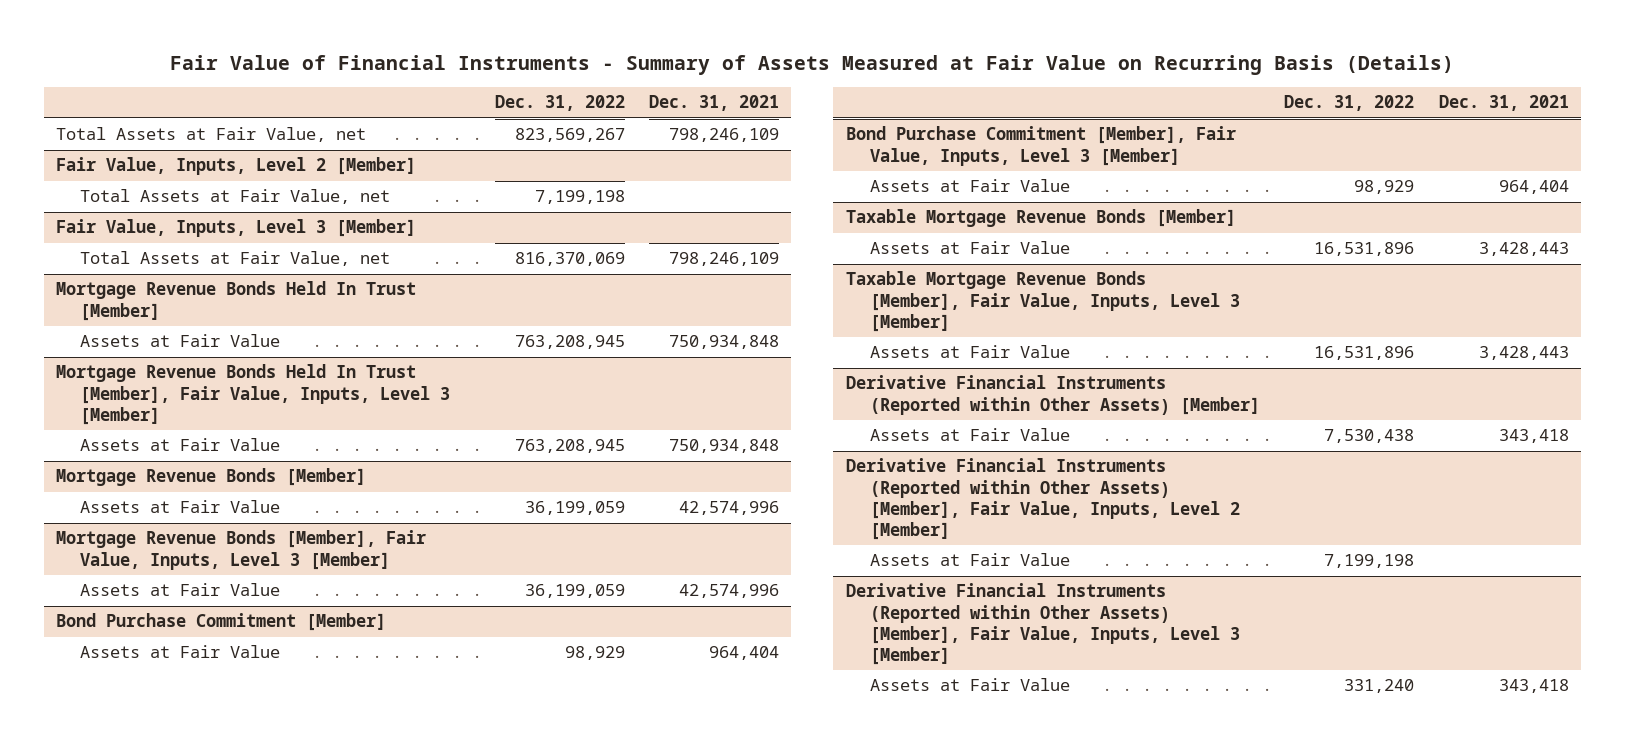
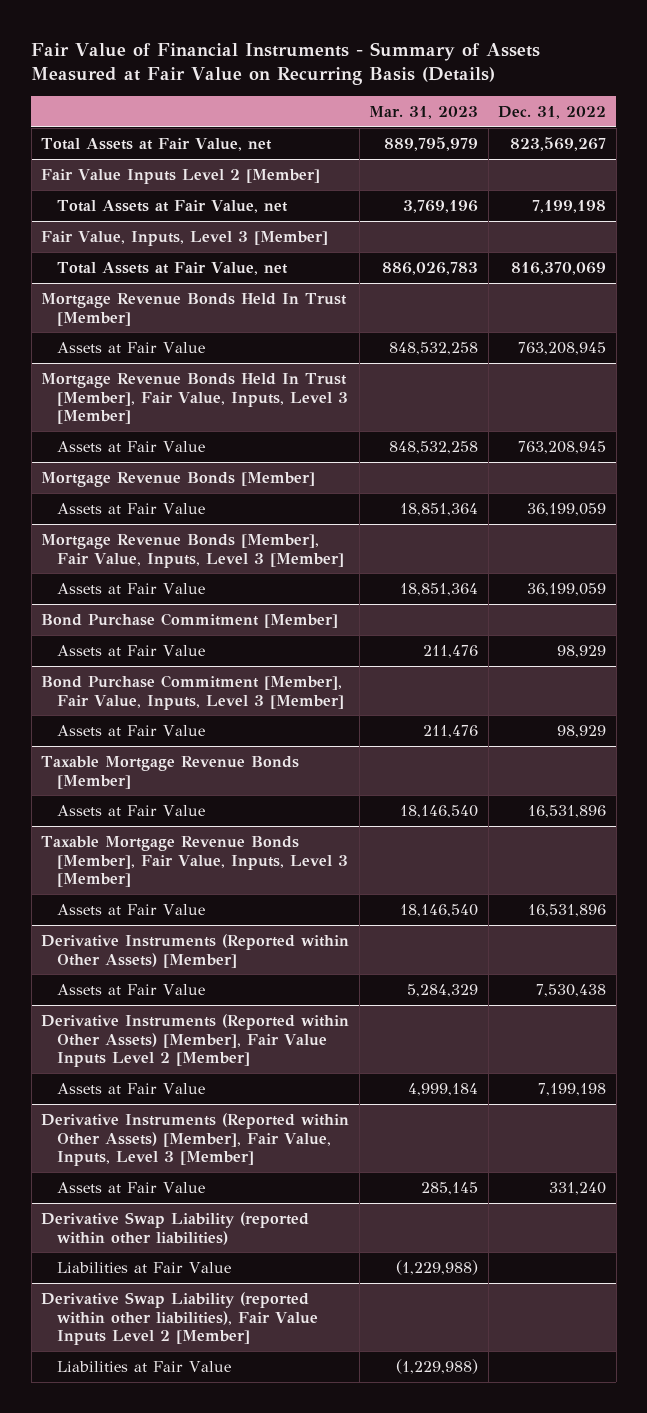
- | Dec. 31, 2022 | Dec. 31, 2021
+ | Mar. 31, 2023 | Dec. 31, 2022
- Fair Value, Inputs, Level 2 [Member]
+ Fair Value Inputs Level 2 [Member]
- Derivative Financial Instruments (Reported within Other Assets) [Member]
+ Derivative Instruments (Reported within Other Assets) [Member]
- Derivative Financial Instruments (Reported within Other Assets) [Member], Fair Value, Inputs, Level 2 [Member]
+ Derivative Instruments (Reported within Other Assets) [Member], Fair Value Inputs Level 2 [Member]
- Derivative Financial Instruments (Reported within Other Assets) [Member], Fair Value, Inputs, Level 3 [Member]
+ Derivative Instruments (Reported within Other Assets) [Member], Fair Value, Inputs, Level 3 [Member]
+ Derivative Swap Liability (reported within other liabilities)
+ Liabilities at Fair Value | (1,229,988) |
+ Derivative Swap Liability (reported within other liabilities), Fair Value Inputs Level 2 [Member]
+ Liabilities at Fair Value | (1,229,988) |

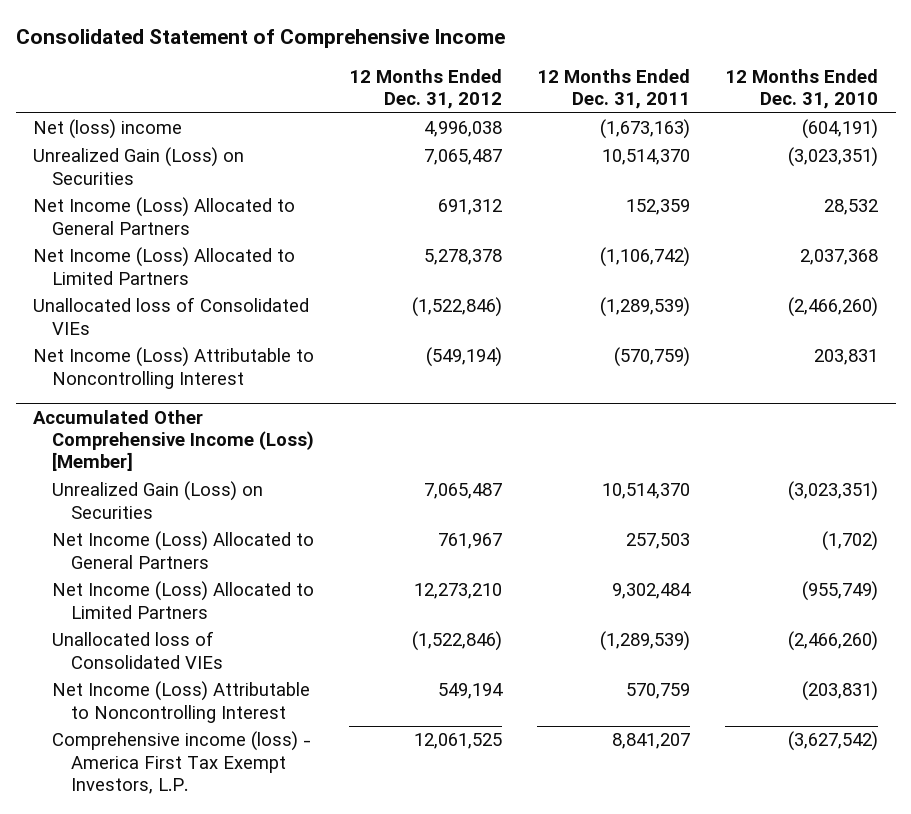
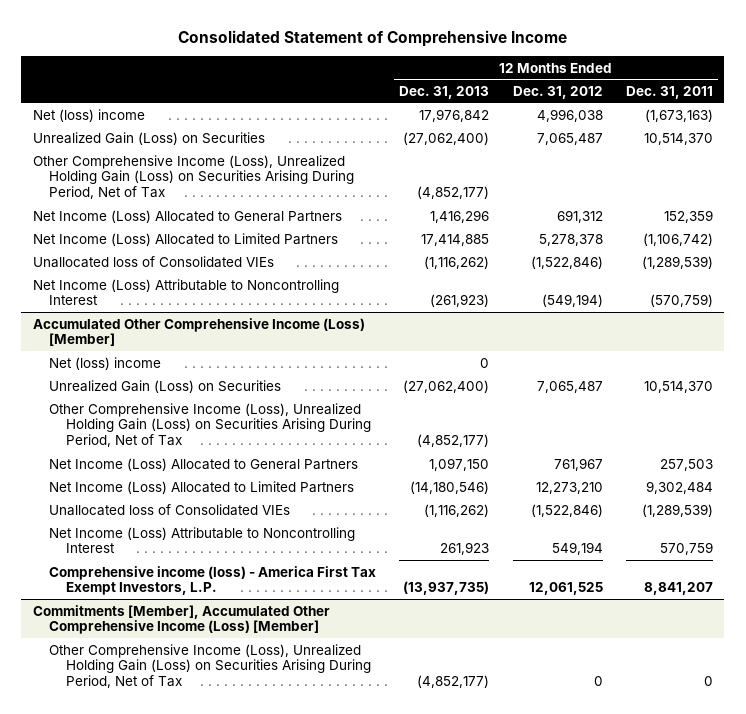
- | 12 Months Ended Dec. 31, 2012 | 12 Months Ended Dec. 31, 2011 | 12 Months Ended Dec. 31, 2010
+ | 12 Months Ended Dec. 31, 2013 | 12 Months Ended Dec. 31, 2012 | 12 Months Ended Dec. 31, 2011
+ Other Comprehensive Income (Loss), Unrealized Holding Gain (Loss) on Securities Arising During Period, Net of Tax | (4,852,177) | |
@ Accumulated Other Comprehensive Income (Loss) [Member]
+ Net (loss) income | 0 | |
+ Other Comprehensive Income (Loss), Unrealized Holding Gain (Loss) on Securities Arising During Period, Net of Tax | (4,852,177) | |
+ Commitments [Member], Accumulated Other Comprehensive Income (Loss) [Member]
+ Other Comprehensive Income (Loss), Unrealized Holding Gain (Loss) on Securities Arising During Period, Net of Tax | (4,852,177) | 0 | 0

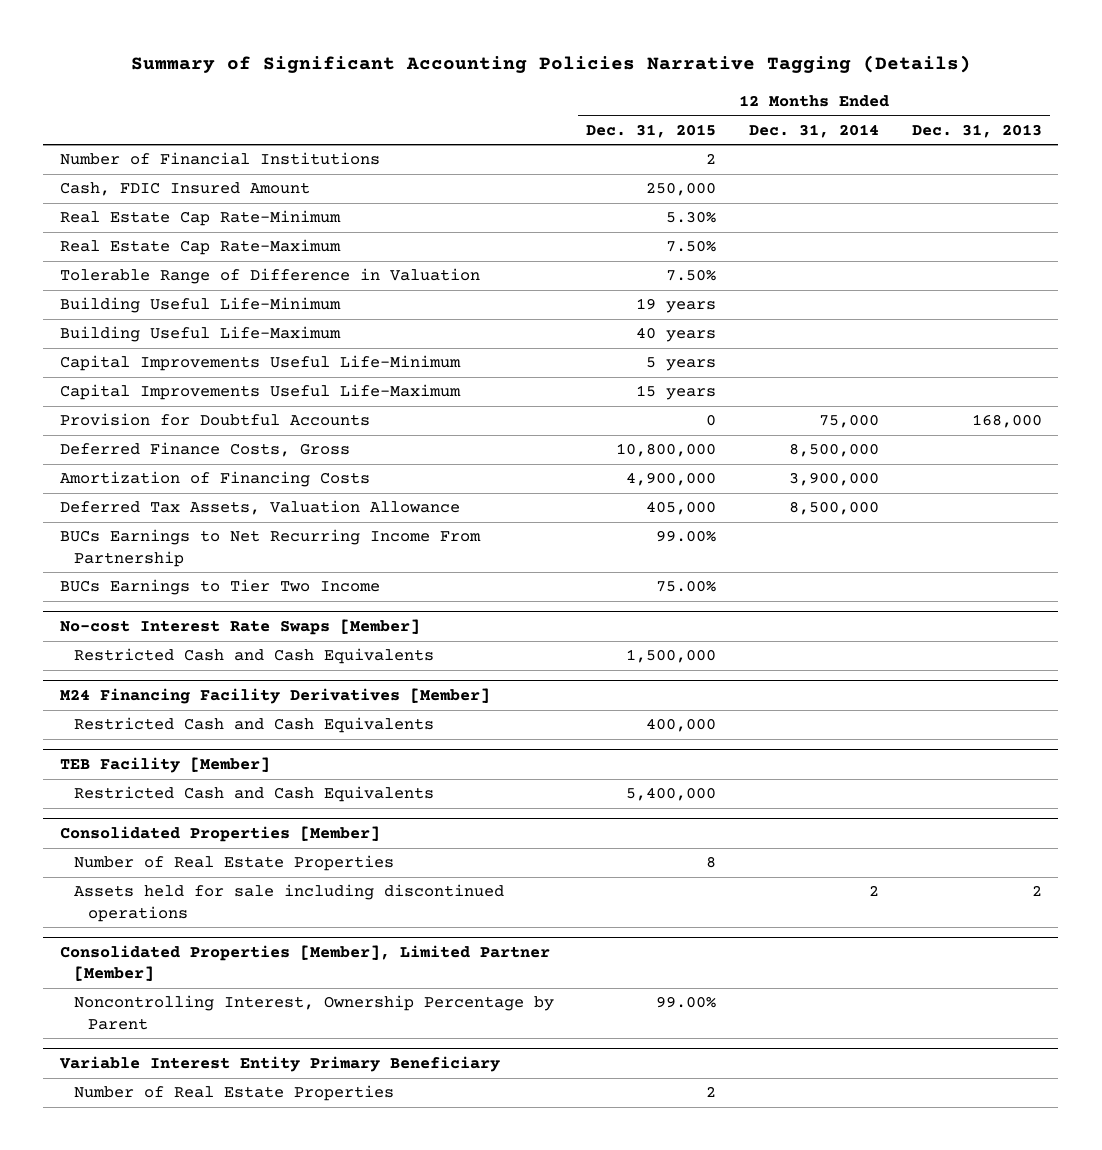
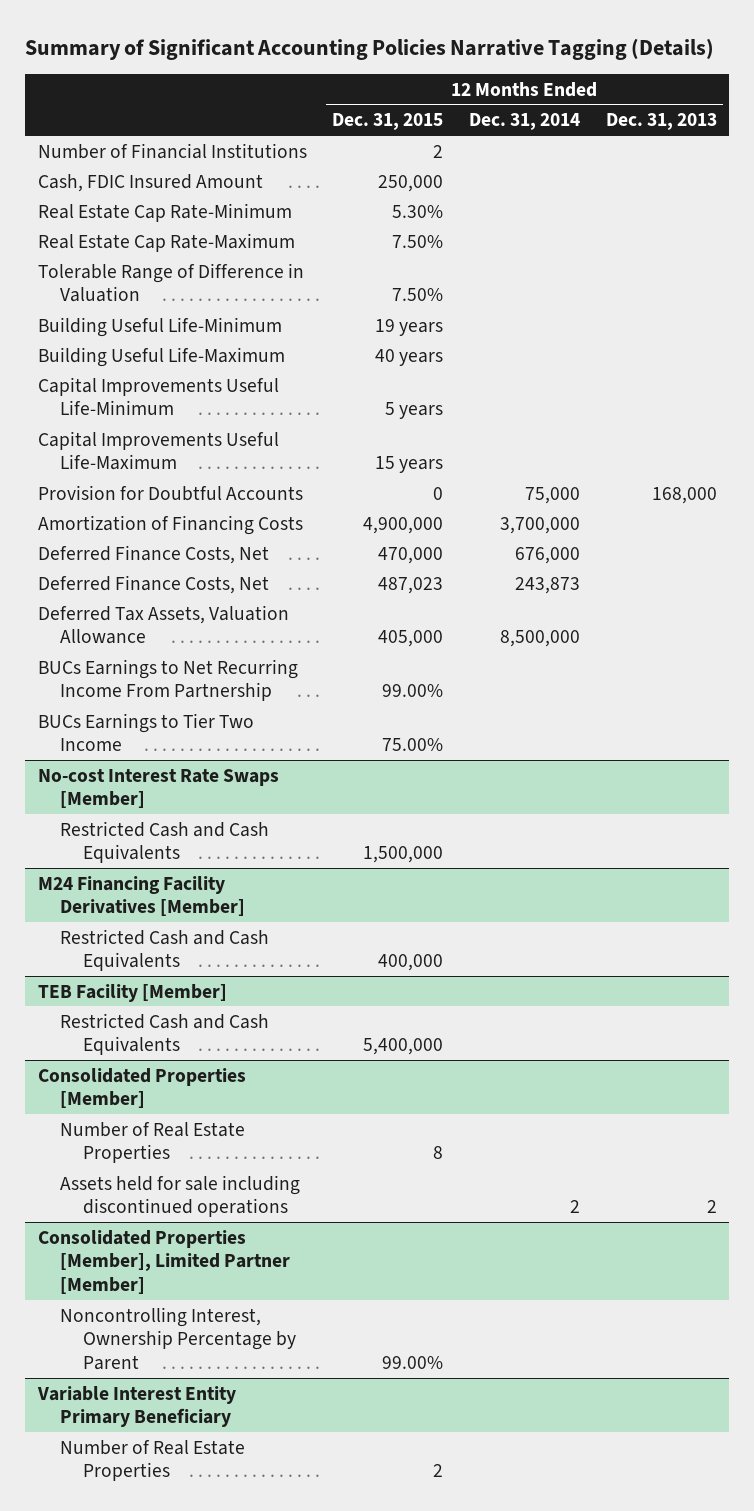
- Deferred Finance Costs, Gross | 10,800,000 | 8,500,000 |
- Amortization of Financing Costs | 4,900,000 | 3,900,000 |
+ Amortization of Financing Costs | 4,900,000 | 3,700,000 |
+ Deferred Finance Costs, Net | 470,000 | 676,000 |
+ Deferred Finance Costs, Net | 487,023 | 243,873 |

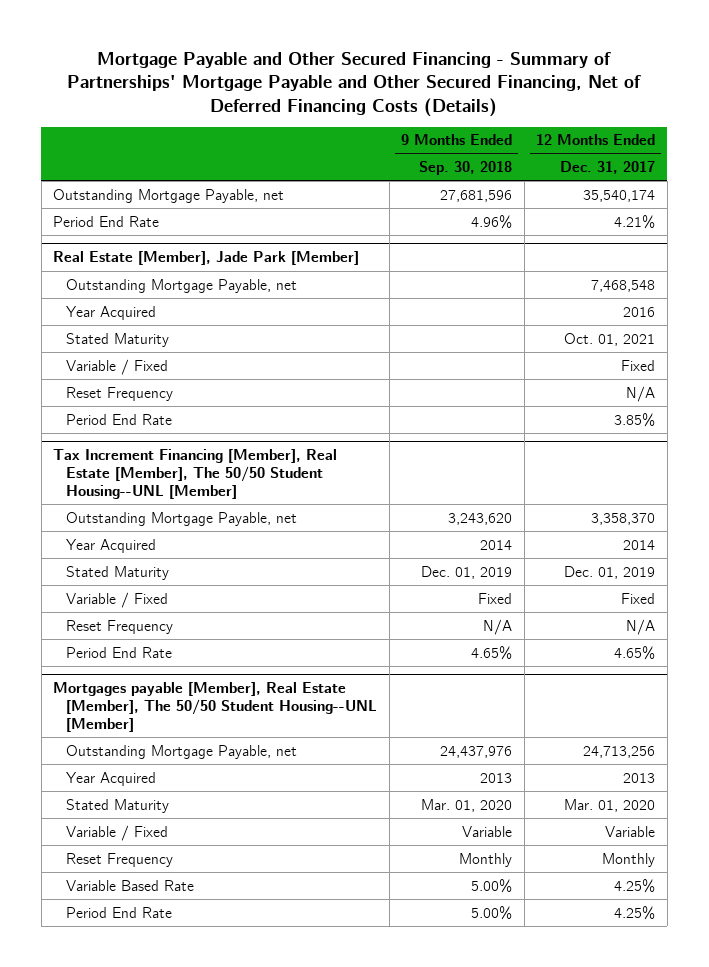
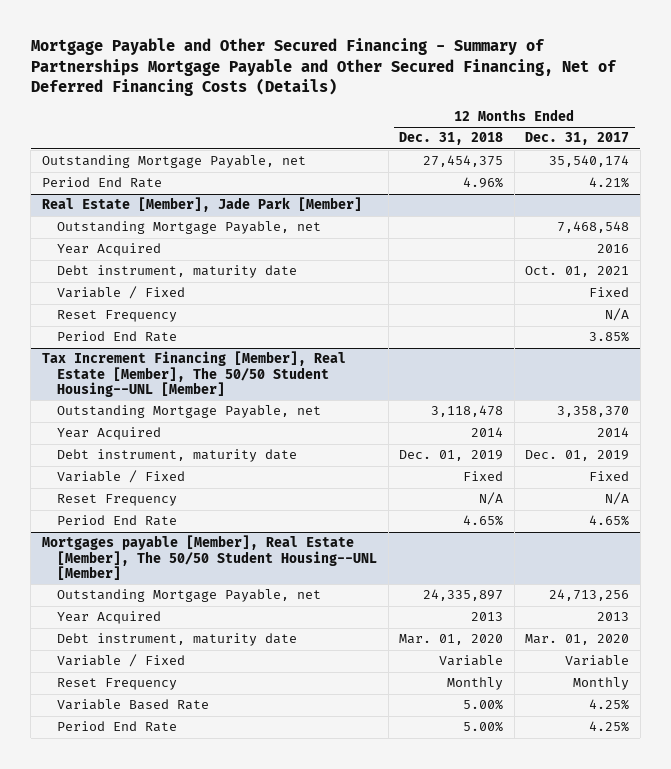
- Mortgage Payable and Other Secured Financing - Summary of Partnerships' Mortgage Payable and Other Secured Financing, Net of Deferred Financing Costs (Details)
+ Mortgage Payable and Other Secured Financing - Summary of Partnerships Mortgage Payable and Other Secured Financing, Net of Deferred Financing Costs (Details)
- | 9 Months Ended Sep. 30, 2018 | 12 Months Ended Dec. 31, 2017
+ | 12 Months Ended Dec. 31, 2018 | 12 Months Ended Dec. 31, 2017
@ Real Estate [Member], Jade Park [Member]
- Stated Maturity | | Oct. 01, 2021
+ Debt instrument, maturity date | | Oct. 01, 2021
@ Tax Increment Financing [Member], Real Estate [Member], The 50/50 Student Housing--UNL [Member]
- Stated Maturity | Dec. 01, 2019 | Dec. 01, 2019
+ Debt instrument, maturity date | Dec. 01, 2019 | Dec. 01, 2019
@ Mortgages payable [Member], Real Estate [Member], The 50/50 Student Housing--UNL [Member]
- Stated Maturity | Mar. 01, 2020 | Mar. 01, 2020
+ Debt instrument, maturity date | Mar. 01, 2020 | Mar. 01, 2020

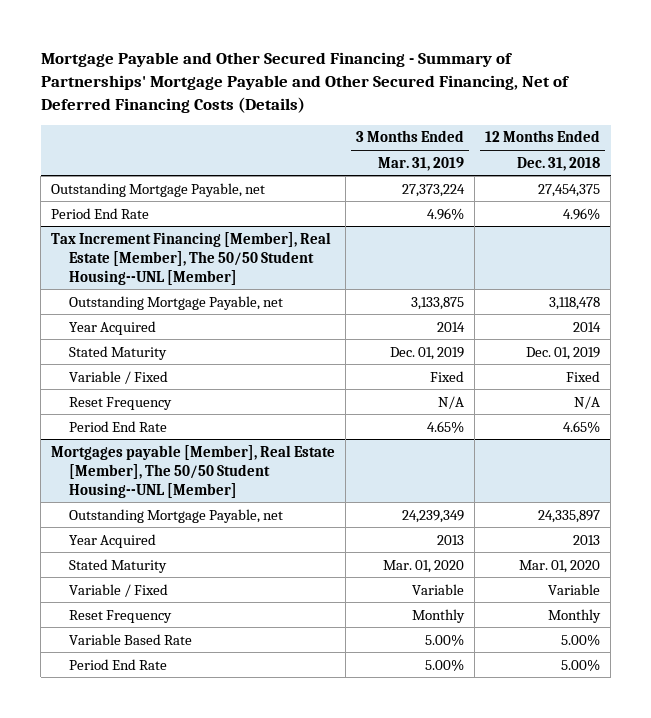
- Mortgage Payable and Other Secured Financing - Summary of Partnerships Mortgage Payable and Other Secured Financing, Net of Deferred Financing Costs (Details)
+ Mortgage Payable and Other Secured Financing - Summary of Partnerships' Mortgage Payable and Other Secured Financing, Net of Deferred Financing Costs (Details)
- | 12 Months Ended Dec. 31, 2018 | 12 Months Ended Dec. 31, 2017
+ | 3 Months Ended Mar. 31, 2019 | 12 Months Ended Dec. 31, 2018
- Real Estate [Member], Jade Park [Member]
- Outstanding Mortgage Payable, net | | 7,468,548
- Year Acquired | | 2016
- Debt instrument, maturity date | | Oct. 01, 2021
- Variable / Fixed | | Fixed
- Reset Frequency | | N/A
- Period End Rate | | 3.85%
@ Tax Increment Financing [Member], Real Estate [Member], The 50/50 Student Housing--UNL [Member]
- Debt instrument, maturity date | Dec. 01, 2019 | Dec. 01, 2019
+ Stated Maturity | Dec. 01, 2019 | Dec. 01, 2019
@ Mortgages payable [Member], Real Estate [Member], The 50/50 Student Housing--UNL [Member]
- Debt instrument, maturity date | Mar. 01, 2020 | Mar. 01, 2020
+ Stated Maturity | Mar. 01, 2020 | Mar. 01, 2020

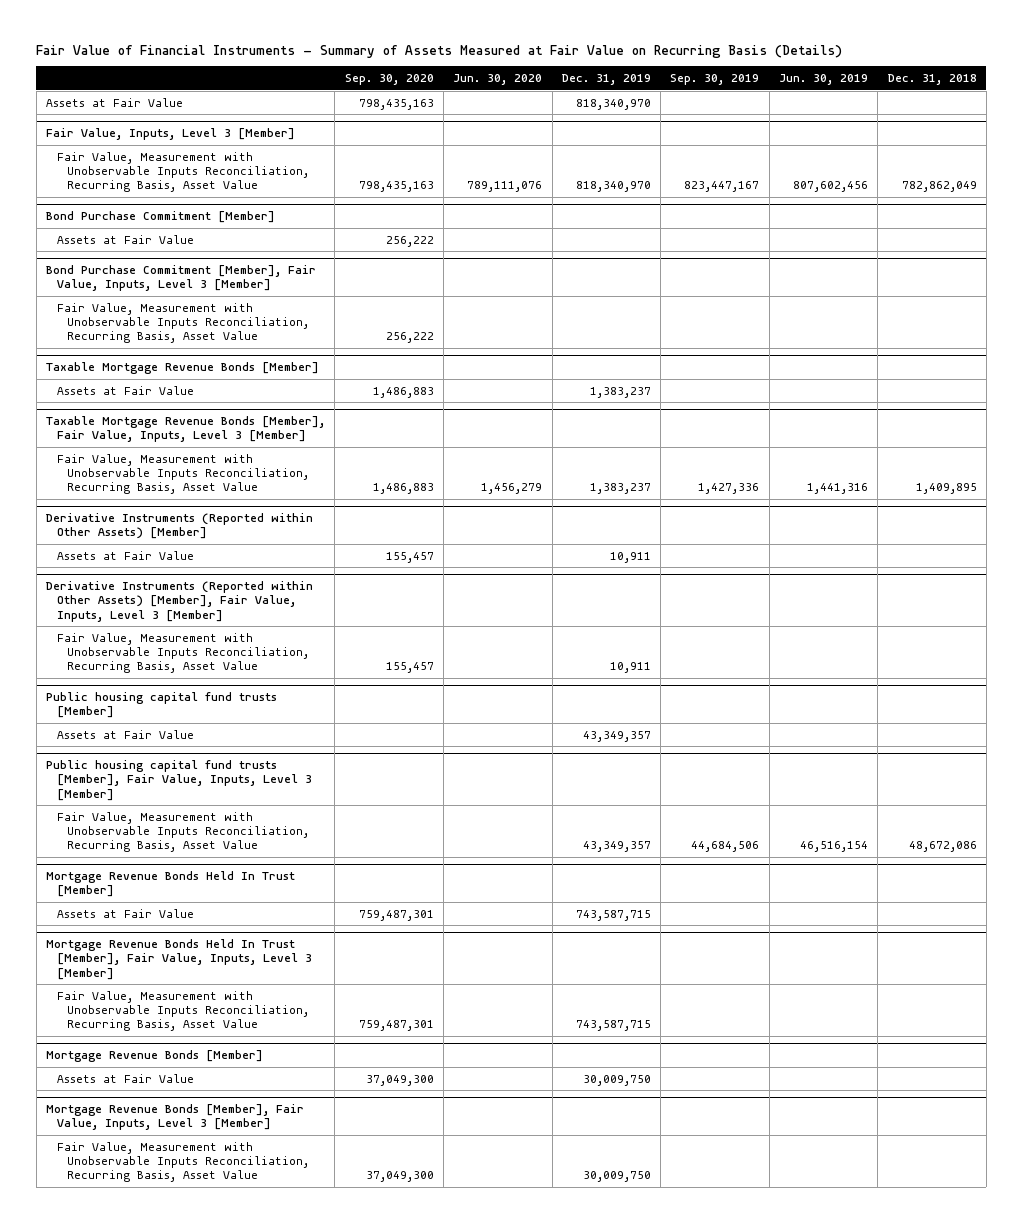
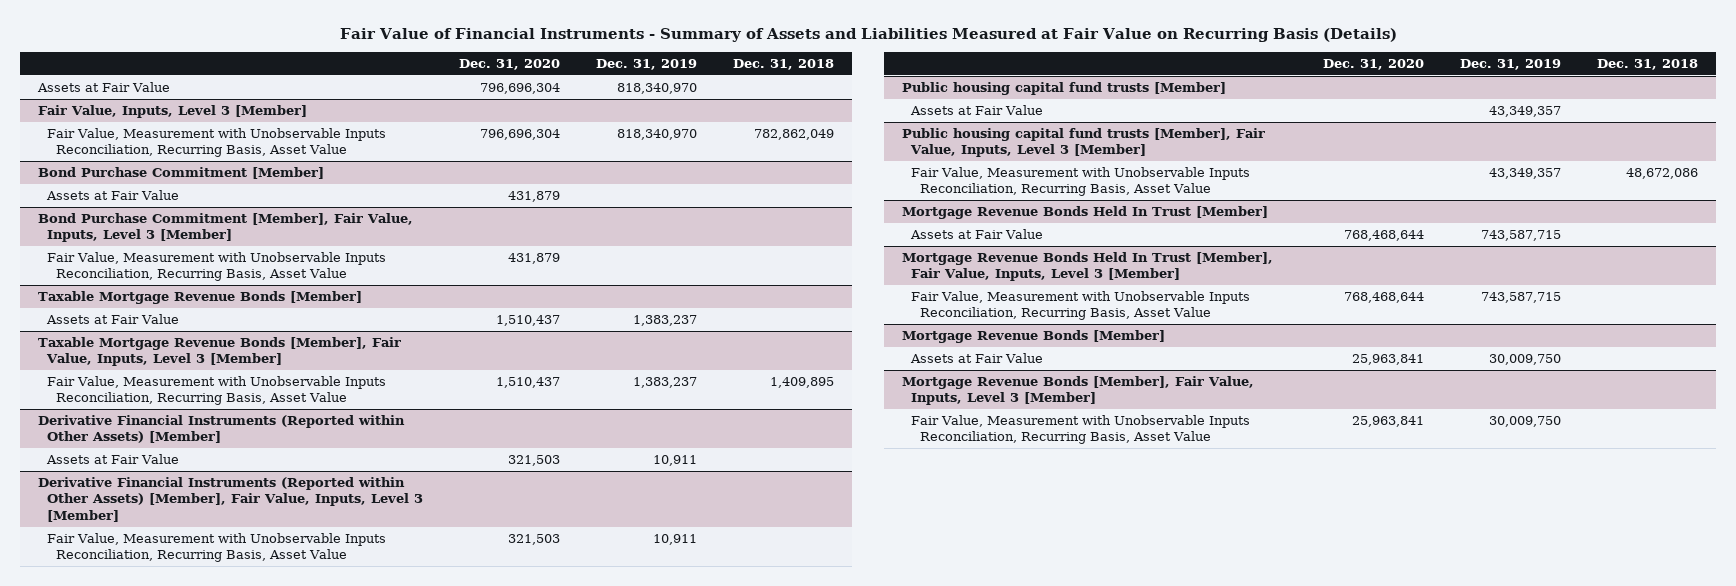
- Fair Value of Financial Instruments - Summary of Assets Measured at Fair Value on Recurring Basis (Details)
+ Fair Value of Financial Instruments - Summary of Assets and Liabilities Measured at Fair Value on Recurring Basis (Details)
- | Sep. 30, 2020 | Jun. 30, 2020 | Dec. 31, 2019 | Sep. 30, 2019 | Jun. 30, 2019 | Dec. 31, 2018
+ | Dec. 31, 2020 | Dec. 31, 2019 | Dec. 31, 2018
- Derivative Instruments (Reported within Other Assets) [Member]
+ Derivative Financial Instruments (Reported within Other Assets) [Member]
- Derivative Instruments (Reported within Other Assets) [Member], Fair Value, Inputs, Level 3 [Member]
+ Derivative Financial Instruments (Reported within Other Assets) [Member], Fair Value, Inputs, Level 3 [Member]

